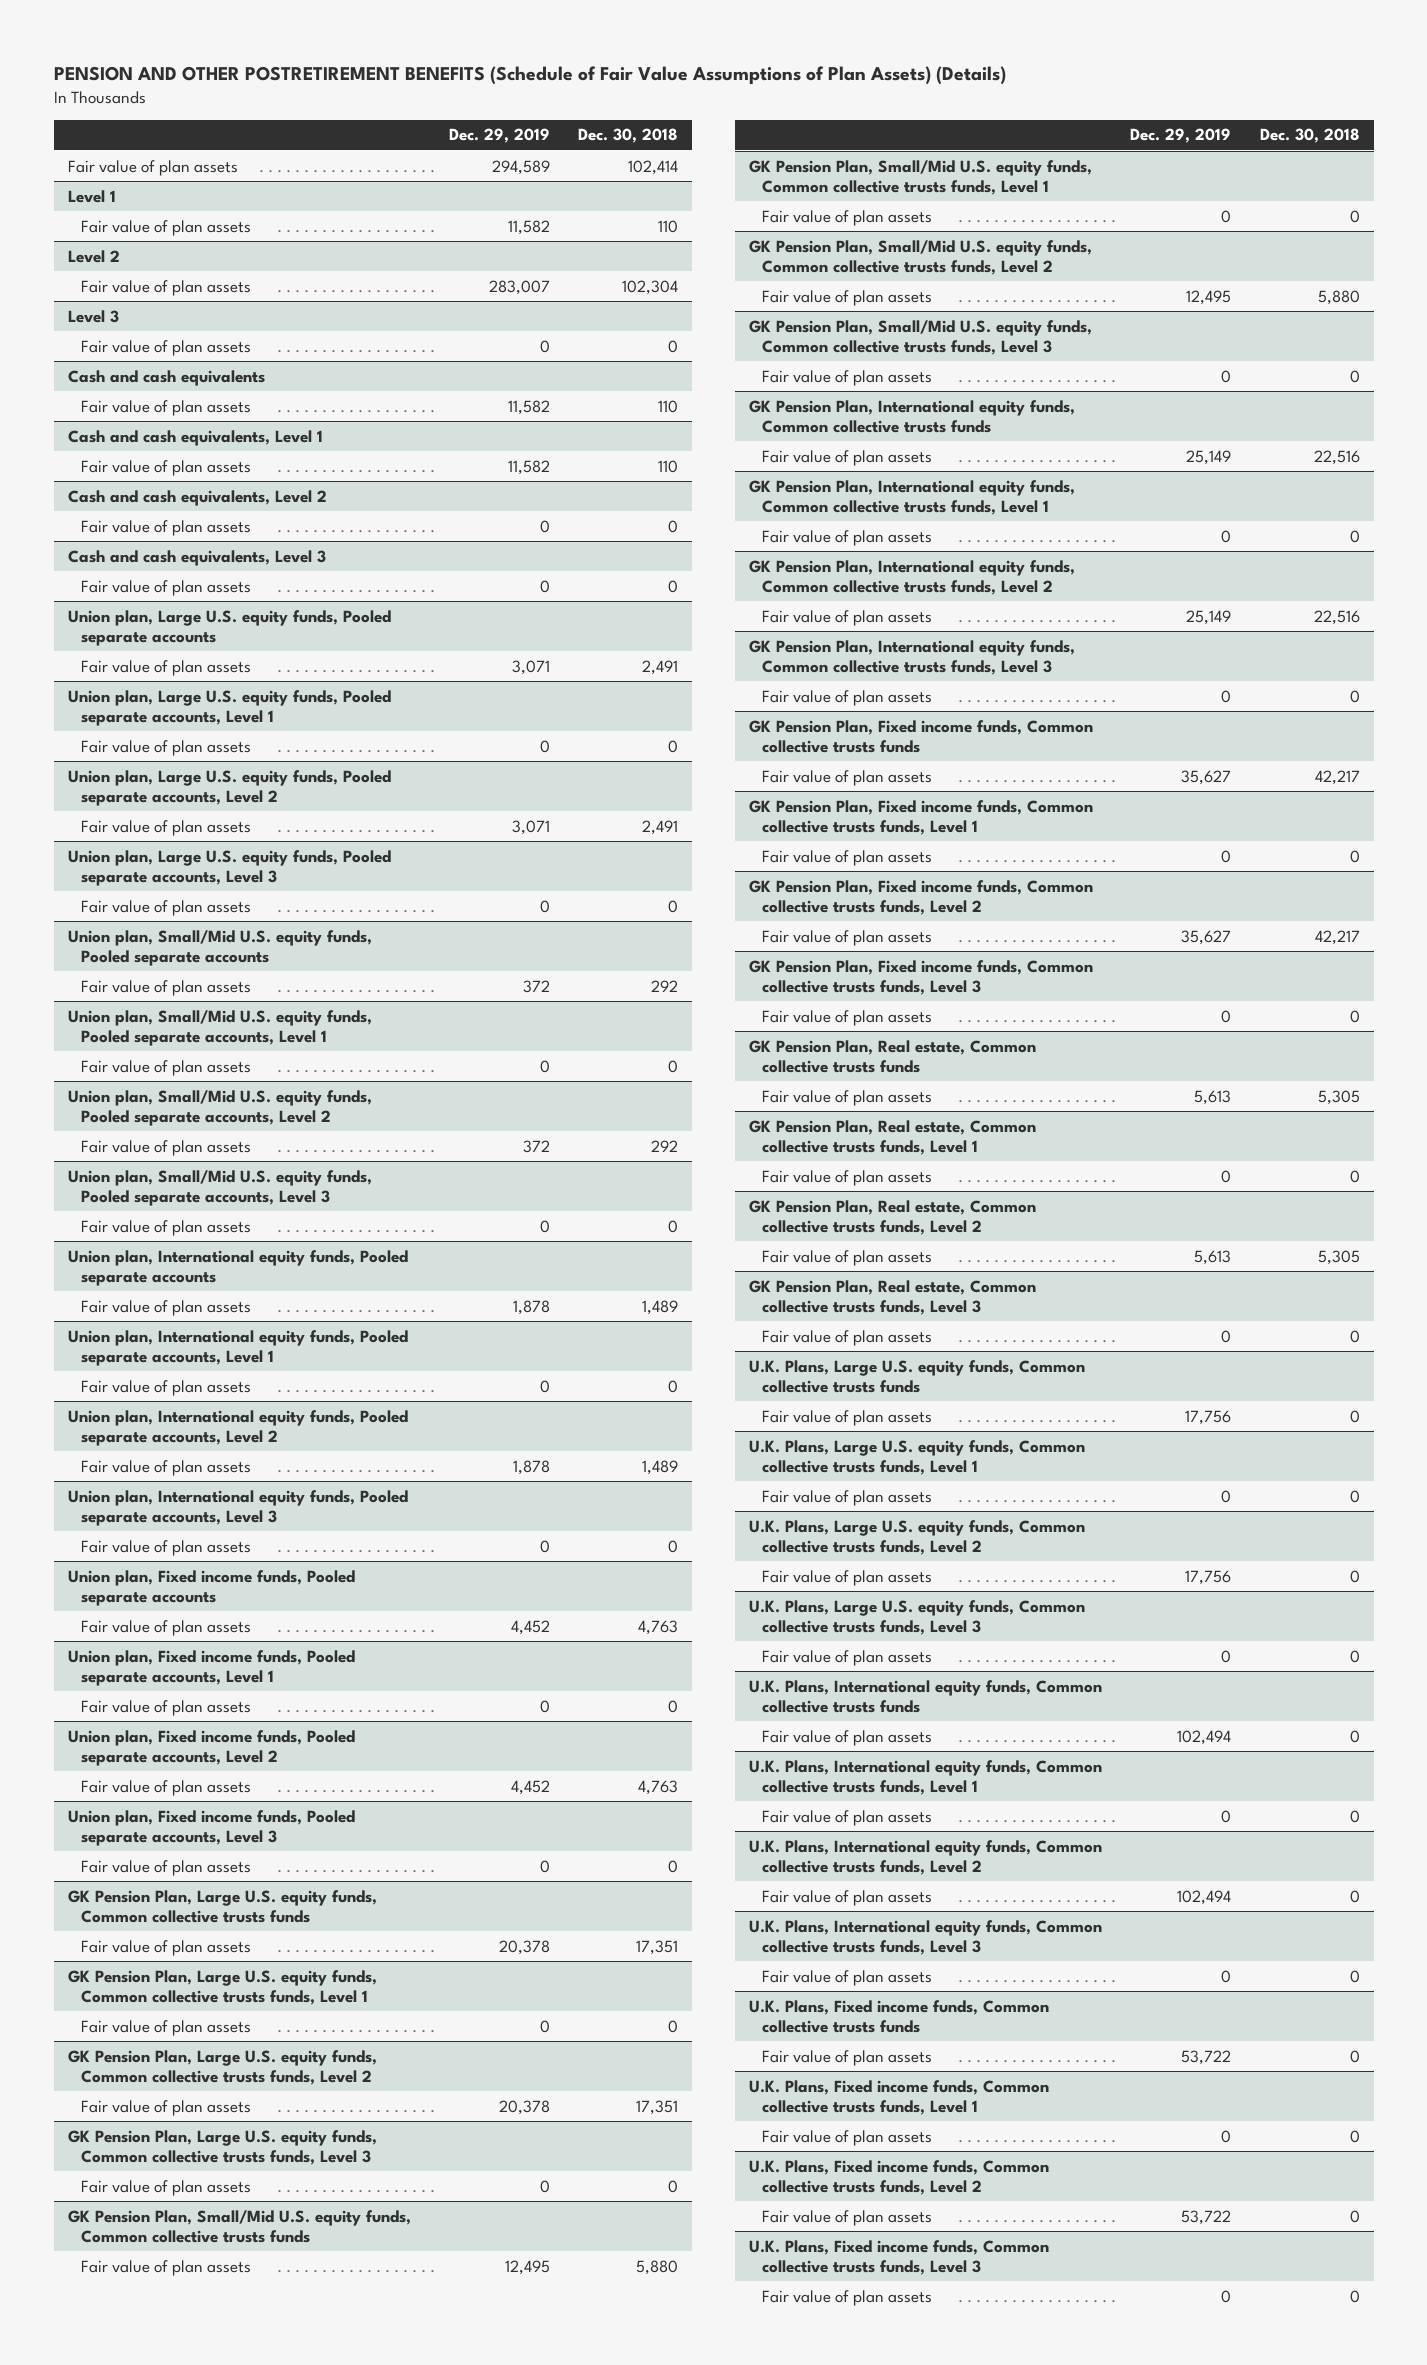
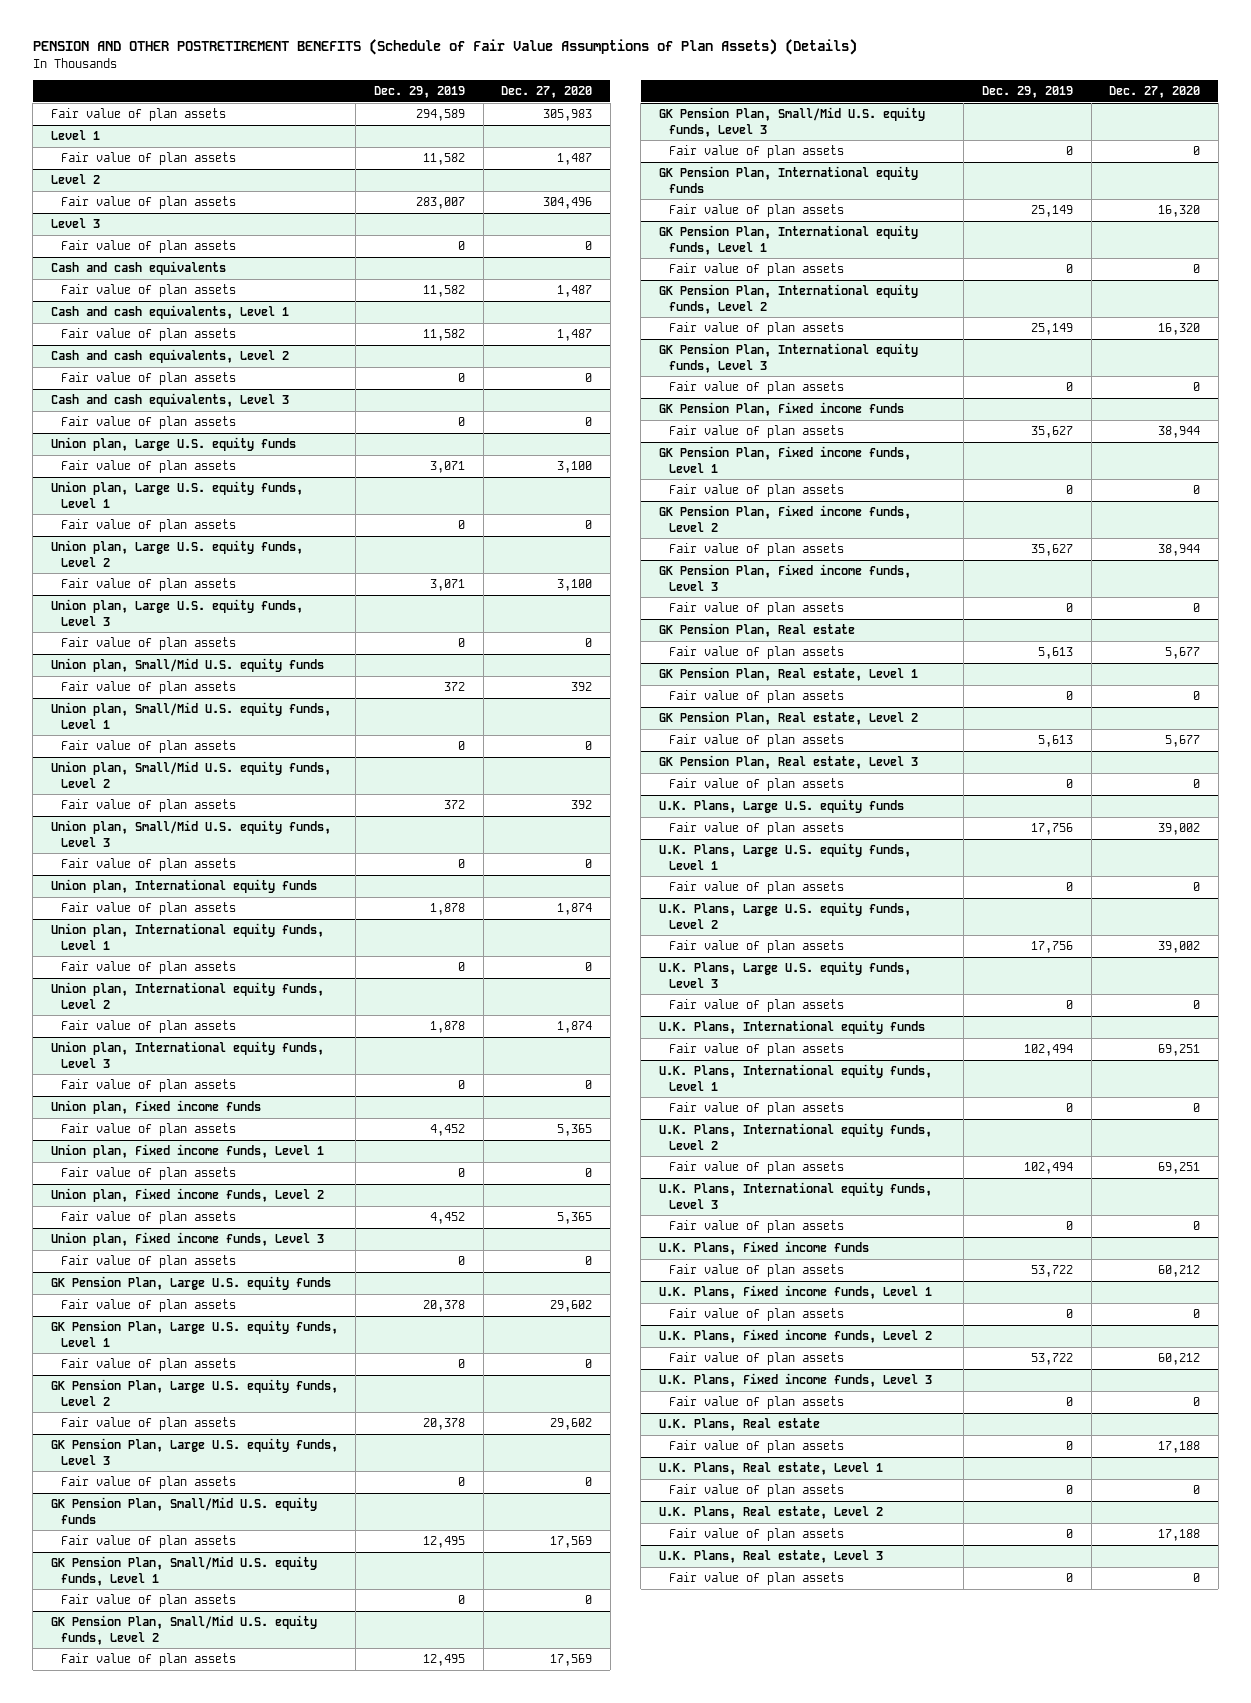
- | Dec. 29, 2019 | Dec. 30, 2018
+ | Dec. 29, 2019 | Dec. 27, 2020
- Union plan, Large U.S. equity funds, Pooled separate accounts
+ Union plan, Large U.S. equity funds
- Union plan, Large U.S. equity funds, Pooled separate accounts, Level 1
+ Union plan, Large U.S. equity funds, Level 1
- Union plan, Large U.S. equity funds, Pooled separate accounts, Level 2
+ Union plan, Large U.S. equity funds, Level 2
- Union plan, Large U.S. equity funds, Pooled separate accounts, Level 3
+ Union plan, Large U.S. equity funds, Level 3
- Union plan, Small/Mid U.S. equity funds, Pooled separate accounts
+ Union plan, Small/Mid U.S. equity funds
- Union plan, Small/Mid U.S. equity funds, Pooled separate accounts, Level 1
+ Union plan, Small/Mid U.S. equity funds, Level 1
- Union plan, Small/Mid U.S. equity funds, Pooled separate accounts, Level 2
+ Union plan, Small/Mid U.S. equity funds, Level 2
- Union plan, Small/Mid U.S. equity funds, Pooled separate accounts, Level 3
+ Union plan, Small/Mid U.S. equity funds, Level 3
- Union plan, International equity funds, Pooled separate accounts
+ Union plan, International equity funds
- Union plan, International equity funds, Pooled separate accounts, Level 1
+ Union plan, International equity funds, Level 1
- Union plan, International equity funds, Pooled separate accounts, Level 2
+ Union plan, International equity funds, Level 2
- Union plan, International equity funds, Pooled separate accounts, Level 3
+ Union plan, International equity funds, Level 3
- Union plan, Fixed income funds, Pooled separate accounts
+ Union plan, Fixed income funds
- Union plan, Fixed income funds, Pooled separate accounts, Level 1
+ Union plan, Fixed income funds, Level 1
- Union plan, Fixed income funds, Pooled separate accounts, Level 2
+ Union plan, Fixed income funds, Level 2
- Union plan, Fixed income funds, Pooled separate accounts, Level 3
+ Union plan, Fixed income funds, Level 3
- GK Pension Plan, Large U.S. equity funds, Common collective trusts funds
+ GK Pension Plan, Large U.S. equity funds
- GK Pension Plan, Large U.S. equity funds, Common collective trusts funds, Level 1
+ GK Pension Plan, Large U.S. equity funds, Level 1
- GK Pension Plan, Large U.S. equity funds, Common collective trusts funds, Level 2
+ GK Pension Plan, Large U.S. equity funds, Level 2
- GK Pension Plan, Large U.S. equity funds, Common collective trusts funds, Level 3
+ GK Pension Plan, Large U.S. equity funds, Level 3
- GK Pension Plan, Small/Mid U.S. equity funds, Common collective trusts funds
+ GK Pension Plan, Small/Mid U.S. equity funds
- GK Pension Plan, Small/Mid U.S. equity funds, Common collective trusts funds, Level 1
+ GK Pension Plan, Small/Mid U.S. equity funds, Level 1
- GK Pension Plan, Small/Mid U.S. equity funds, Common collective trusts funds, Level 2
+ GK Pension Plan, Small/Mid U.S. equity funds, Level 2
- GK Pension Plan, Small/Mid U.S. equity funds, Common collective trusts funds, Level 3
+ GK Pension Plan, Small/Mid U.S. equity funds, Level 3
- GK Pension Plan, International equity funds, Common collective trusts funds
+ GK Pension Plan, International equity funds
- GK Pension Plan, International equity funds, Common collective trusts funds, Level 1
+ GK Pension Plan, International equity funds, Level 1
- GK Pension Plan, International equity funds, Common collective trusts funds, Level 2
+ GK Pension Plan, International equity funds, Level 2
- GK Pension Plan, International equity funds, Common collective trusts funds, Level 3
+ GK Pension Plan, International equity funds, Level 3
- GK Pension Plan, Fixed income funds, Common collective trusts funds
+ GK Pension Plan, Fixed income funds
- GK Pension Plan, Fixed income funds, Common collective trusts funds, Level 1
+ GK Pension Plan, Fixed income funds, Level 1
- GK Pension Plan, Fixed income funds, Common collective trusts funds, Level 2
+ GK Pension Plan, Fixed income funds, Level 2
- GK Pension Plan, Fixed income funds, Common collective trusts funds, Level 3
+ GK Pension Plan, Fixed income funds, Level 3
- GK Pension Plan, Real estate, Common collective trusts funds
+ GK Pension Plan, Real estate
- GK Pension Plan, Real estate, Common collective trusts funds, Level 1
+ GK Pension Plan, Real estate, Level 1
- GK Pension Plan, Real estate, Common collective trusts funds, Level 2
+ GK Pension Plan, Real estate, Level 2
- GK Pension Plan, Real estate, Common collective trusts funds, Level 3
+ GK Pension Plan, Real estate, Level 3
- U.K. Plans, Large U.S. equity funds, Common collective trusts funds
+ U.K. Plans, Large U.S. equity funds
- U.K. Plans, Large U.S. equity funds, Common collective trusts funds, Level 1
+ U.K. Plans, Large U.S. equity funds, Level 1
- U.K. Plans, Large U.S. equity funds, Common collective trusts funds, Level 2
+ U.K. Plans, Large U.S. equity funds, Level 2
- U.K. Plans, Large U.S. equity funds, Common collective trusts funds, Level 3
+ U.K. Plans, Large U.S. equity funds, Level 3
- U.K. Plans, International equity funds, Common collective trusts funds
+ U.K. Plans, International equity funds
- U.K. Plans, International equity funds, Common collective trusts funds, Level 1
+ U.K. Plans, International equity funds, Level 1
- U.K. Plans, International equity funds, Common collective trusts funds, Level 2
+ U.K. Plans, International equity funds, Level 2
- U.K. Plans, International equity funds, Common collective trusts funds, Level 3
+ U.K. Plans, International equity funds, Level 3
- U.K. Plans, Fixed income funds, Common collective trusts funds
+ U.K. Plans, Fixed income funds
- U.K. Plans, Fixed income funds, Common collective trusts funds, Level 1
+ U.K. Plans, Fixed income funds, Level 1
- U.K. Plans, Fixed income funds, Common collective trusts funds, Level 2
+ U.K. Plans, Fixed income funds, Level 2
- U.K. Plans, Fixed income funds, Common collective trusts funds, Level 3
+ U.K. Plans, Fixed income funds, Level 3
+ U.K. Plans, Real estate
+ Fair value of plan assets | 0 | 17,188
+ U.K. Plans, Real estate, Level 1
+ Fair value of plan assets | 0 | 0
+ U.K. Plans, Real estate, Level 2
+ Fair value of plan assets | 0 | 17,188
+ U.K. Plans, Real estate, Level 3
+ Fair value of plan assets | 0 | 0

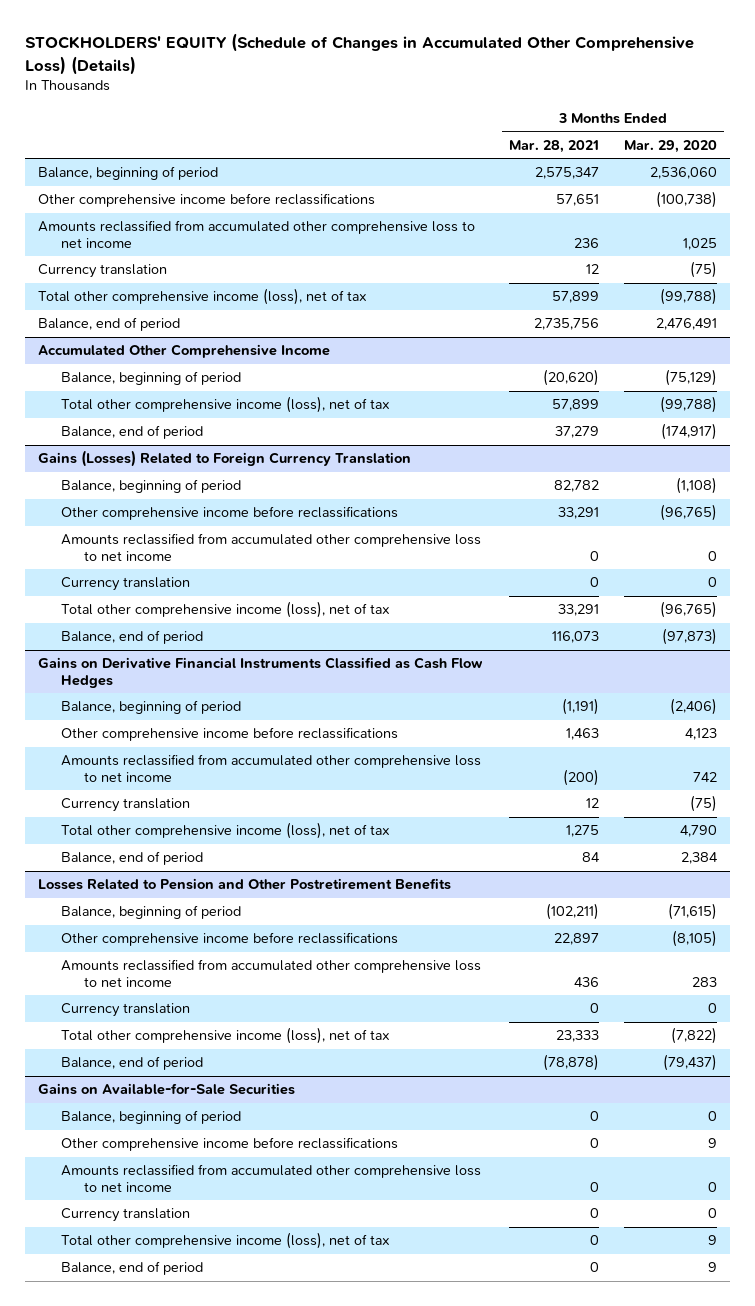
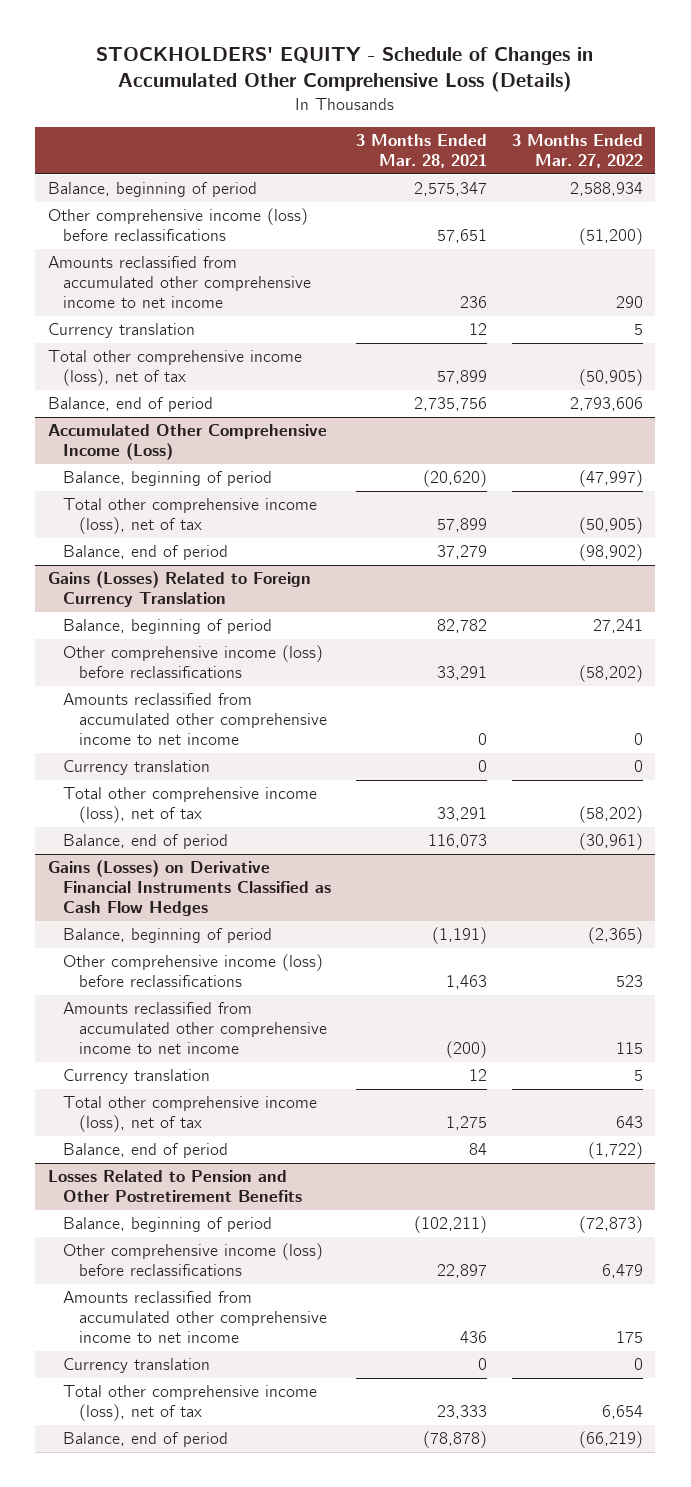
- STOCKHOLDERS' EQUITY (Schedule of Changes in Accumulated Other Comprehensive Loss) (Details)
+ STOCKHOLDERS' EQUITY - Schedule of Changes in Accumulated Other Comprehensive Loss (Details)
- | 3 Months Ended Mar. 28, 2021 | 3 Months Ended Mar. 29, 2020
+ | 3 Months Ended Mar. 28, 2021 | 3 Months Ended Mar. 27, 2022
- Other comprehensive income before reclassifications | 57,651 | (100,738)
- Amounts reclassified from accumulated other comprehensive loss to net income | 236 | 1,025
+ Other comprehensive income (loss) before reclassifications | 57,651 | (51,200)
+ Amounts reclassified from accumulated other comprehensive income to net income | 236 | 290
- Accumulated Other Comprehensive Income
+ Accumulated Other Comprehensive Income (Loss)
@ Gains (Losses) Related to Foreign Currency Translation
- Other comprehensive income before reclassifications | 33,291 | (96,765)
- Amounts reclassified from accumulated other comprehensive loss to net income | 0 | 0
+ Other comprehensive income (loss) before reclassifications | 33,291 | (58,202)
+ Amounts reclassified from accumulated other comprehensive income to net income | 0 | 0
- Gains on Derivative Financial Instruments Classified as Cash Flow Hedges
+ Gains (Losses) on Derivative Financial Instruments Classified as Cash Flow Hedges
- Other comprehensive income before reclassifications | 1,463 | 4,123
- Amounts reclassified from accumulated other comprehensive loss to net income | (200) | 742
+ Other comprehensive income (loss) before reclassifications | 1,463 | 523
+ Amounts reclassified from accumulated other comprehensive income to net income | (200) | 115
@ Losses Related to Pension and Other Postretirement Benefits
- Other comprehensive income before reclassifications | 22,897 | (8,105)
- Amounts reclassified from accumulated other comprehensive loss to net income | 436 | 283
+ Other comprehensive income (loss) before reclassifications | 22,897 | 6,479
+ Amounts reclassified from accumulated other comprehensive income to net income | 436 | 175
- Gains on Available-for-Sale Securities
- Balance, beginning of period | 0 | 0
- Other comprehensive income before reclassifications | 0 | 9
- Amounts reclassified from accumulated other comprehensive loss to net income | 0 | 0
- Currency translation | 0 | 0
- Total other comprehensive income (loss), net of tax | 0 | 9
- Balance, end of period | 0 | 9

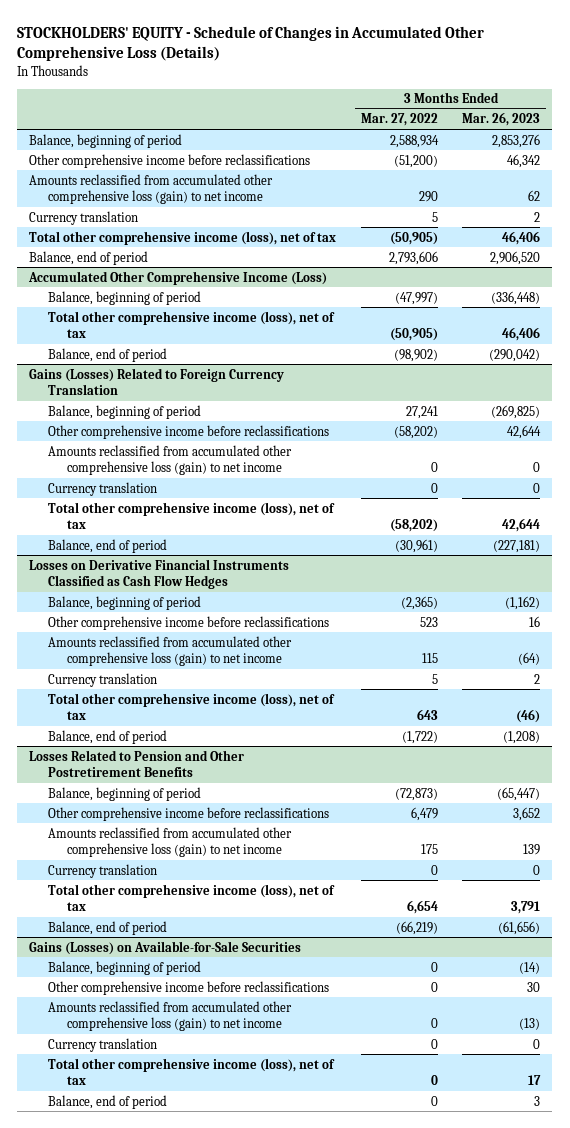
- | 3 Months Ended Mar. 28, 2021 | 3 Months Ended Mar. 27, 2022
+ | 3 Months Ended Mar. 27, 2022 | 3 Months Ended Mar. 26, 2023
- Other comprehensive income (loss) before reclassifications | 57,651 | (51,200)
- Amounts reclassified from accumulated other comprehensive income to net income | 236 | 290
+ Other comprehensive income before reclassifications | (51,200) | 46,342
+ Amounts reclassified from accumulated other comprehensive loss (gain) to net income | 290 | 62
@ Gains (Losses) Related to Foreign Currency Translation
- Other comprehensive income (loss) before reclassifications | 33,291 | (58,202)
- Amounts reclassified from accumulated other comprehensive income to net income | 0 | 0
+ Other comprehensive income before reclassifications | (58,202) | 42,644
+ Amounts reclassified from accumulated other comprehensive loss (gain) to net income | 0 | 0
- Gains (Losses) on Derivative Financial Instruments Classified as Cash Flow Hedges
+ Losses on Derivative Financial Instruments Classified as Cash Flow Hedges
- Other comprehensive income (loss) before reclassifications | 1,463 | 523
- Amounts reclassified from accumulated other comprehensive income to net income | (200) | 115
+ Other comprehensive income before reclassifications | 523 | 16
+ Amounts reclassified from accumulated other comprehensive loss (gain) to net income | 115 | (64)
@ Losses Related to Pension and Other Postretirement Benefits
- Other comprehensive income (loss) before reclassifications | 22,897 | 6,479
- Amounts reclassified from accumulated other comprehensive income to net income | 436 | 175
+ Other comprehensive income before reclassifications | 6,479 | 3,652
+ Amounts reclassified from accumulated other comprehensive loss (gain) to net income | 175 | 139
+ Gains (Losses) on Available-for-Sale Securities
+ Balance, beginning of period | 0 | (14)
+ Other comprehensive income before reclassifications | 0 | 30
+ Amounts reclassified from accumulated other comprehensive loss (gain) to net income | 0 | (13)
+ Currency translation | 0 | 0
+ Total other comprehensive income (loss), net of tax | 0 | 17
+ Balance, end of period | 0 | 3

